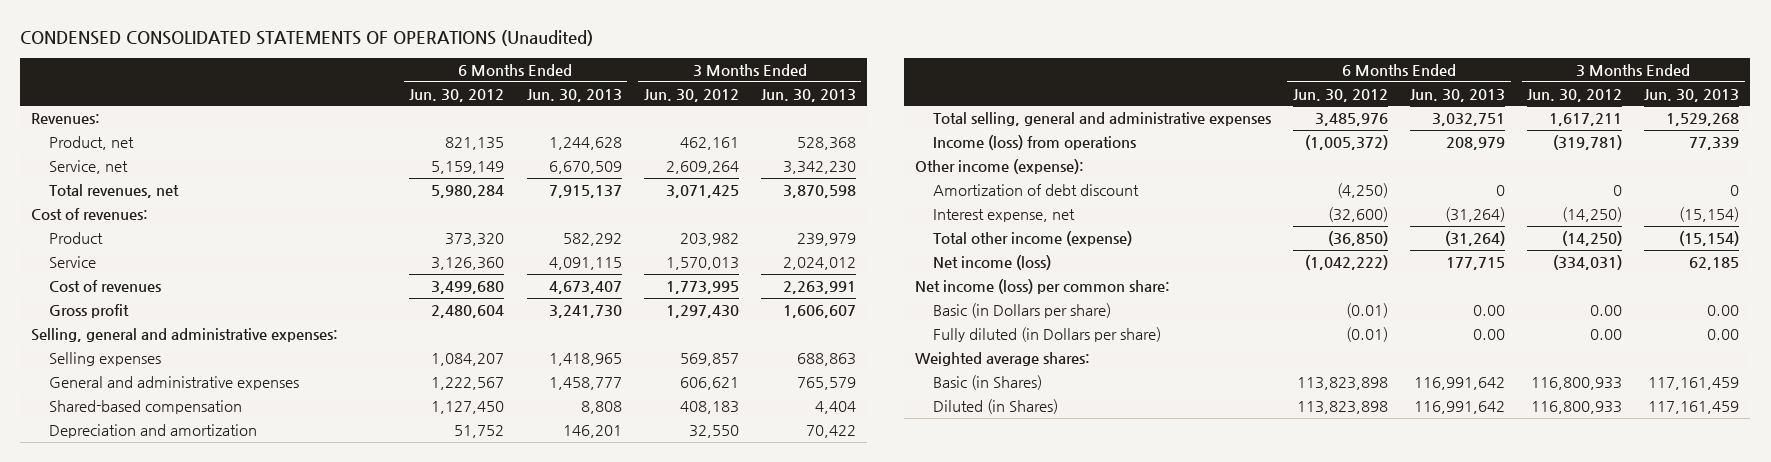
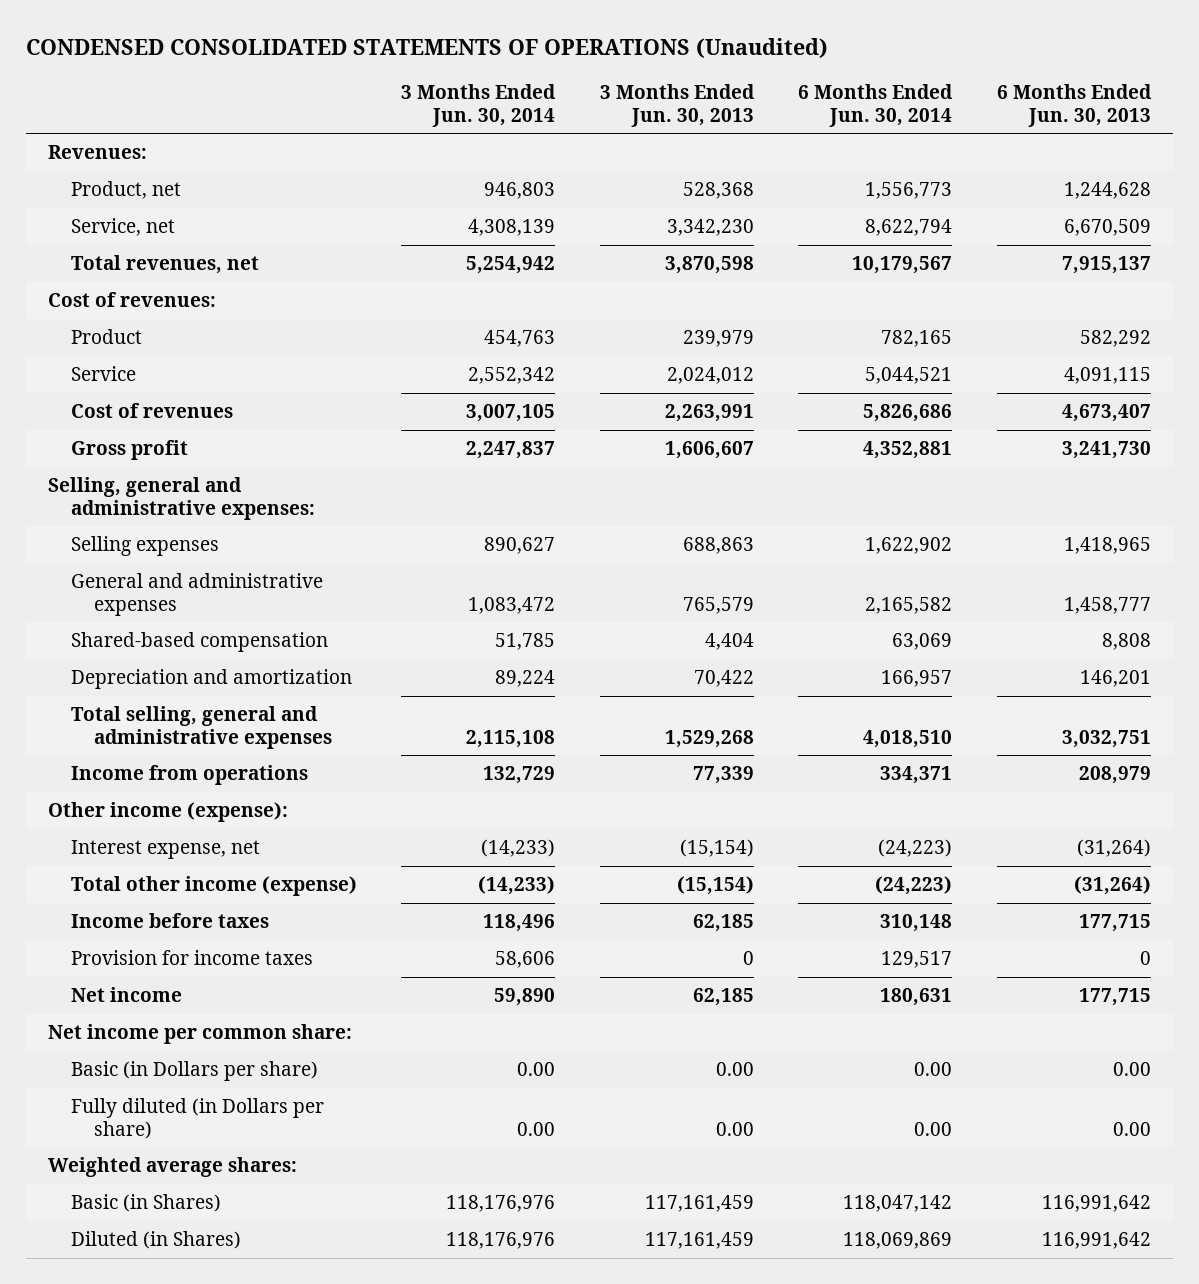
- | 6 Months Ended Jun. 30, 2012 | 6 Months Ended Jun. 30, 2013 | 3 Months Ended Jun. 30, 2012 | 3 Months Ended Jun. 30, 2013
+ | 3 Months Ended Jun. 30, 2014 | 3 Months Ended Jun. 30, 2013 | 6 Months Ended Jun. 30, 2014 | 6 Months Ended Jun. 30, 2013
- Income (loss) from operations | (1,005,372) | 208,979 | (319,781) | 77,339
+ Income from operations | 132,729 | 77,339 | 334,371 | 208,979
- Amortization of debt discount | (4,250) | 0 | 0 | 0
- Net income (loss) | (1,042,222) | 177,715 | (334,031) | 62,185
- Net income (loss) per common share:
+ Income before taxes | 118,496 | 62,185 | 310,148 | 177,715
+ Provision for income taxes | 58,606 | 0 | 129,517 | 0
+ Net income | 59,890 | 62,185 | 180,631 | 177,715
+ Net income per common share:

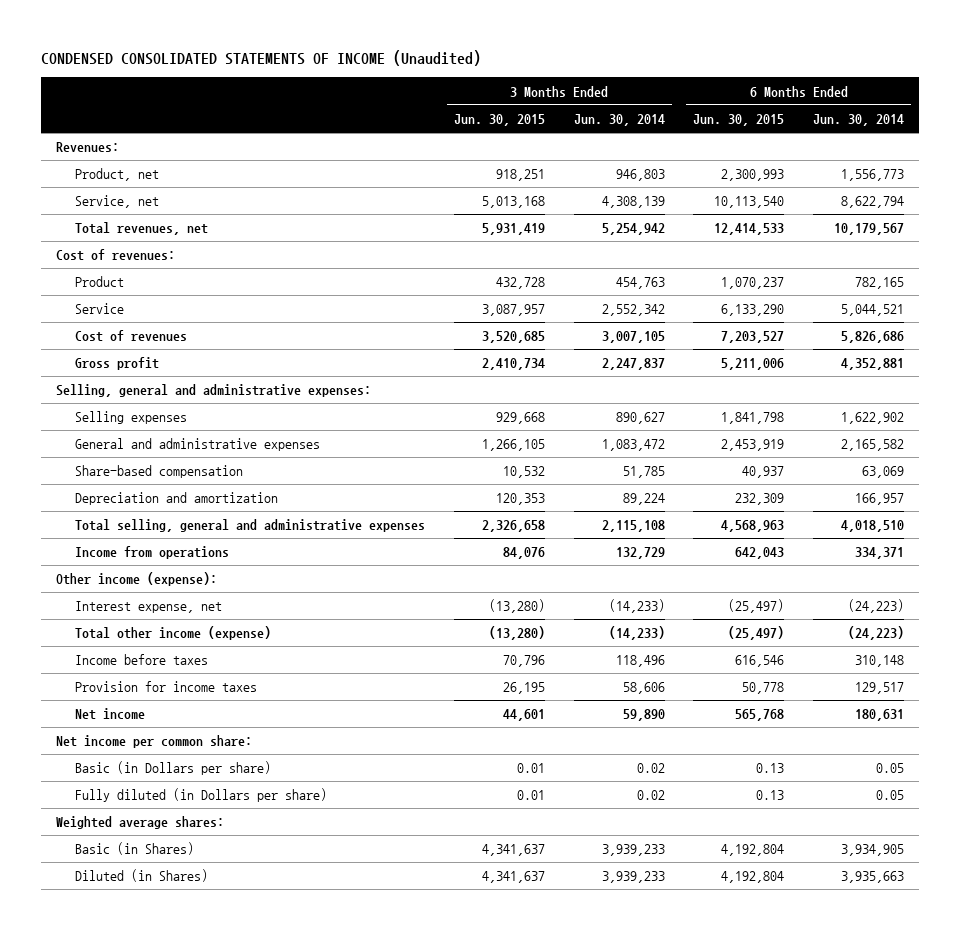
- CONDENSED CONSOLIDATED STATEMENTS OF OPERATIONS (Unaudited)
+ CONDENSED CONSOLIDATED STATEMENTS OF INCOME (Unaudited)
- | 3 Months Ended Jun. 30, 2014 | 3 Months Ended Jun. 30, 2013 | 6 Months Ended Jun. 30, 2014 | 6 Months Ended Jun. 30, 2013
+ | 3 Months Ended Jun. 30, 2015 | 3 Months Ended Jun. 30, 2014 | 6 Months Ended Jun. 30, 2015 | 6 Months Ended Jun. 30, 2014
- Shared-based compensation | 51,785 | 4,404 | 63,069 | 8,808
+ Share-based compensation | 10,532 | 51,785 | 40,937 | 63,069
- Basic (in Dollars per share) | 0.00 | 0.00 | 0.00 | 0.00
- Fully diluted (in Dollars per share) | 0.00 | 0.00 | 0.00 | 0.00
+ Basic (in Dollars per share) | 0.01 | 0.02 | 0.13 | 0.05
+ Fully diluted (in Dollars per share) | 0.01 | 0.02 | 0.13 | 0.05
- Basic (in Shares) | 118,176,976 | 117,161,459 | 118,047,142 | 116,991,642
- Diluted (in Shares) | 118,176,976 | 117,161,459 | 118,069,869 | 116,991,642
+ Basic (in Shares) | 4,341,637 | 3,939,233 | 4,192,804 | 3,934,905
+ Diluted (in Shares) | 4,341,637 | 3,939,233 | 4,192,804 | 3,935,663

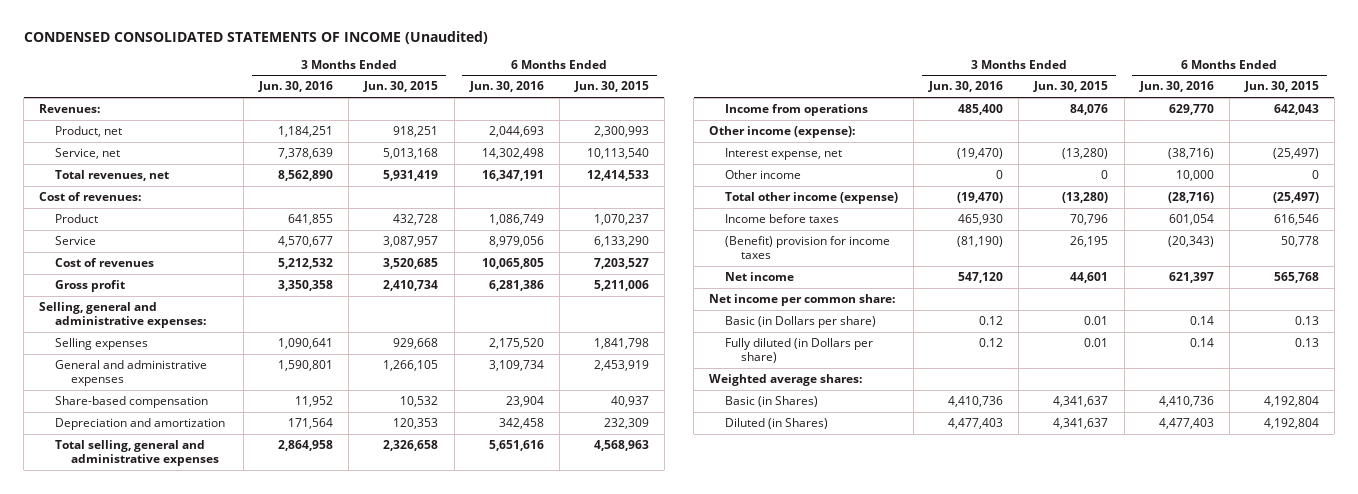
- | 3 Months Ended Jun. 30, 2015 | 3 Months Ended Jun. 30, 2014 | 6 Months Ended Jun. 30, 2015 | 6 Months Ended Jun. 30, 2014
+ | 3 Months Ended Jun. 30, 2016 | 3 Months Ended Jun. 30, 2015 | 6 Months Ended Jun. 30, 2016 | 6 Months Ended Jun. 30, 2015
+ Other income | 0 | 0 | 10,000 | 0
- Provision for income taxes | 26,195 | 58,606 | 50,778 | 129,517
+ (Benefit) provision for income taxes | (81,190) | 26,195 | (20,343) | 50,778

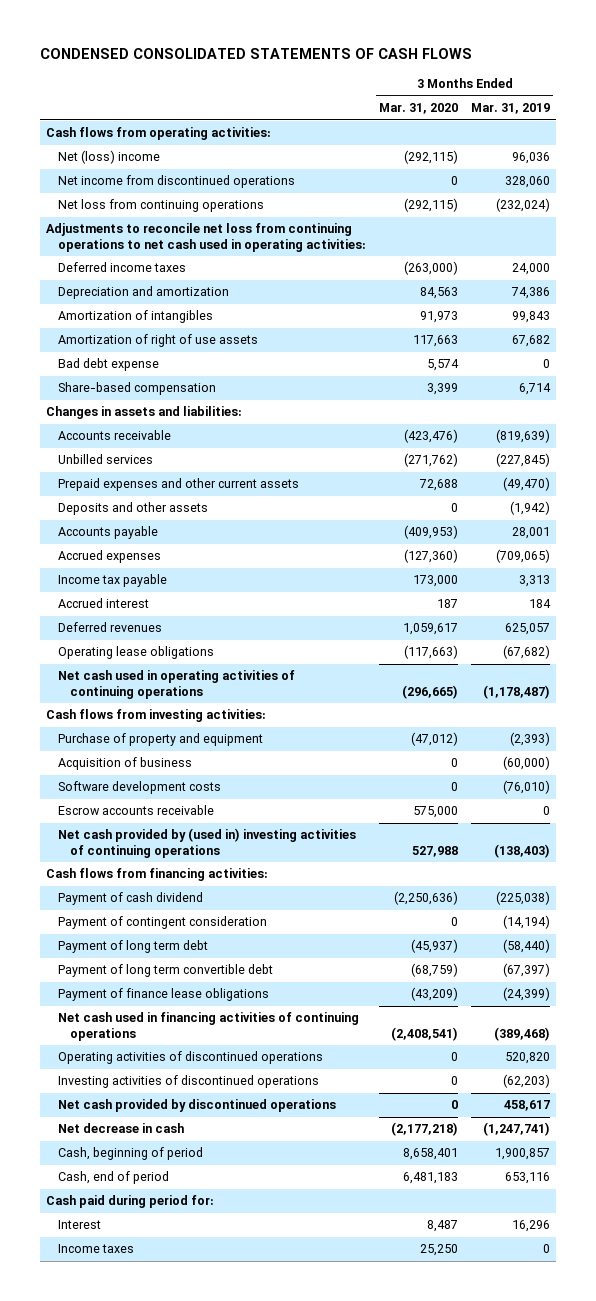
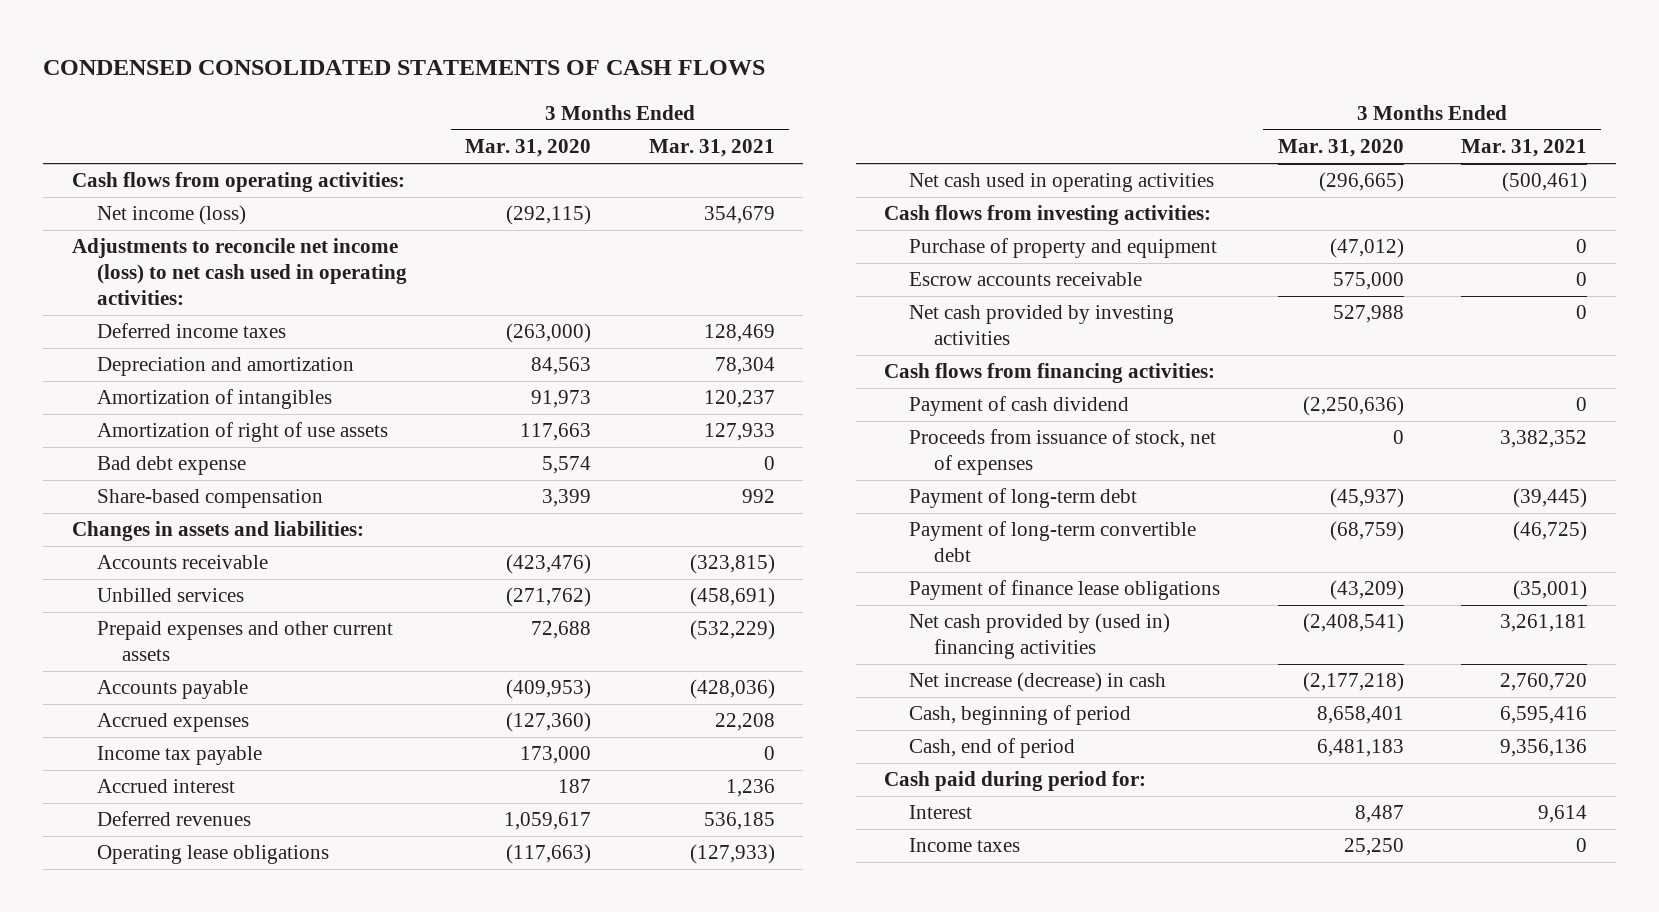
- | 3 Months Ended Mar. 31, 2020 | 3 Months Ended Mar. 31, 2019
+ | 3 Months Ended Mar. 31, 2020 | 3 Months Ended Mar. 31, 2021
- Net (loss) income | (292,115) | 96,036
- Net income from discontinued operations | 0 | 328,060
- Net loss from continuing operations | (292,115) | (232,024)
- Adjustments to reconcile net loss from continuing operations to net cash used in operating activities:
+ Net income (loss) | (292,115) | 354,679
+ Adjustments to reconcile net income (loss) to net cash used in operating activities:
- Deposits and other assets | 0 | (1,942)
- Net cash used in operating activities of continuing operations | (296,665) | (1,178,487)
+ Net cash used in operating activities | (296,665) | (500,461)
- Acquisition of business | 0 | (60,000)
- Software development costs | 0 | (76,010)
- Net cash provided by (used in) investing activities of continuing operations | 527,988 | (138,403)
+ Net cash provided by investing activities | 527,988 | 0
- Payment of contingent consideration | 0 | (14,194)
- Payment of long term debt | (45,937) | (58,440)
- Payment of long term convertible debt | (68,759) | (67,397)
+ Proceeds from issuance of stock, net of expenses | 0 | 3,382,352
+ Payment of long-term debt | (45,937) | (39,445)
+ Payment of long-term convertible debt | (68,759) | (46,725)
- Net cash used in financing activities of continuing operations | (2,408,541) | (389,468)
- Operating activities of discontinued operations | 0 | 520,820
- Investing activities of discontinued operations | 0 | (62,203)
- Net cash provided by discontinued operations | 0 | 458,617
- Net decrease in cash | (2,177,218) | (1,247,741)
+ Net cash provided by (used in) financing activities | (2,408,541) | 3,261,181
+ Net increase (decrease) in cash | (2,177,218) | 2,760,720

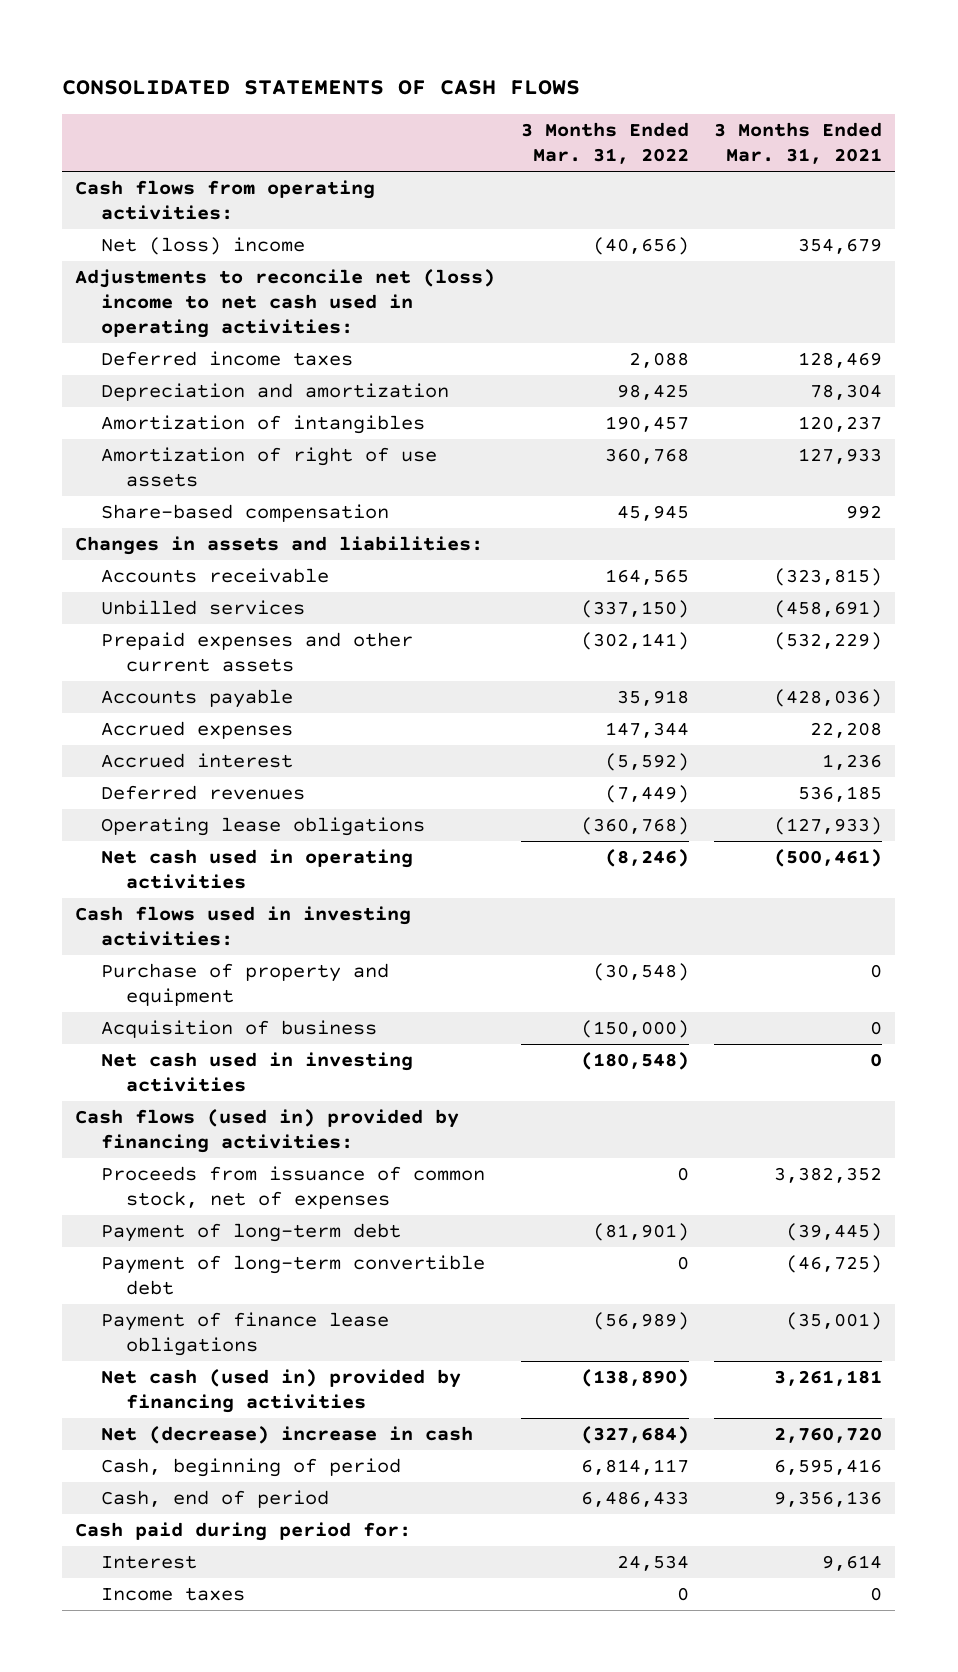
- CONDENSED CONSOLIDATED STATEMENTS OF CASH FLOWS
+ CONSOLIDATED STATEMENTS OF CASH FLOWS
- | 3 Months Ended Mar. 31, 2020 | 3 Months Ended Mar. 31, 2021
+ | 3 Months Ended Mar. 31, 2022 | 3 Months Ended Mar. 31, 2021
- Net income (loss) | (292,115) | 354,679
- Adjustments to reconcile net income (loss) to net cash used in operating activities:
+ Net (loss) income | (40,656) | 354,679
+ Adjustments to reconcile net (loss) income to net cash used in operating activities:
- Bad debt expense | 5,574 | 0
- Income tax payable | 173,000 | 0
- Cash flows from investing activities:
+ Cash flows used in investing activities:
- Escrow accounts receivable | 575,000 | 0
- Net cash provided by investing activities | 527,988 | 0
- Cash flows from financing activities:
- Payment of cash dividend | (2,250,636) | 0
- Proceeds from issuance of stock, net of expenses | 0 | 3,382,352
+ Acquisition of business | (150,000) | 0
+ Net cash used in investing activities | (180,548) | 0
+ Cash flows (used in) provided by financing activities:
+ Proceeds from issuance of common stock, net of expenses | 0 | 3,382,352
- Net cash provided by (used in) financing activities | (2,408,541) | 3,261,181
- Net increase (decrease) in cash | (2,177,218) | 2,760,720
+ Net cash (used in) provided by financing activities | (138,890) | 3,261,181
+ Net (decrease) increase in cash | (327,684) | 2,760,720

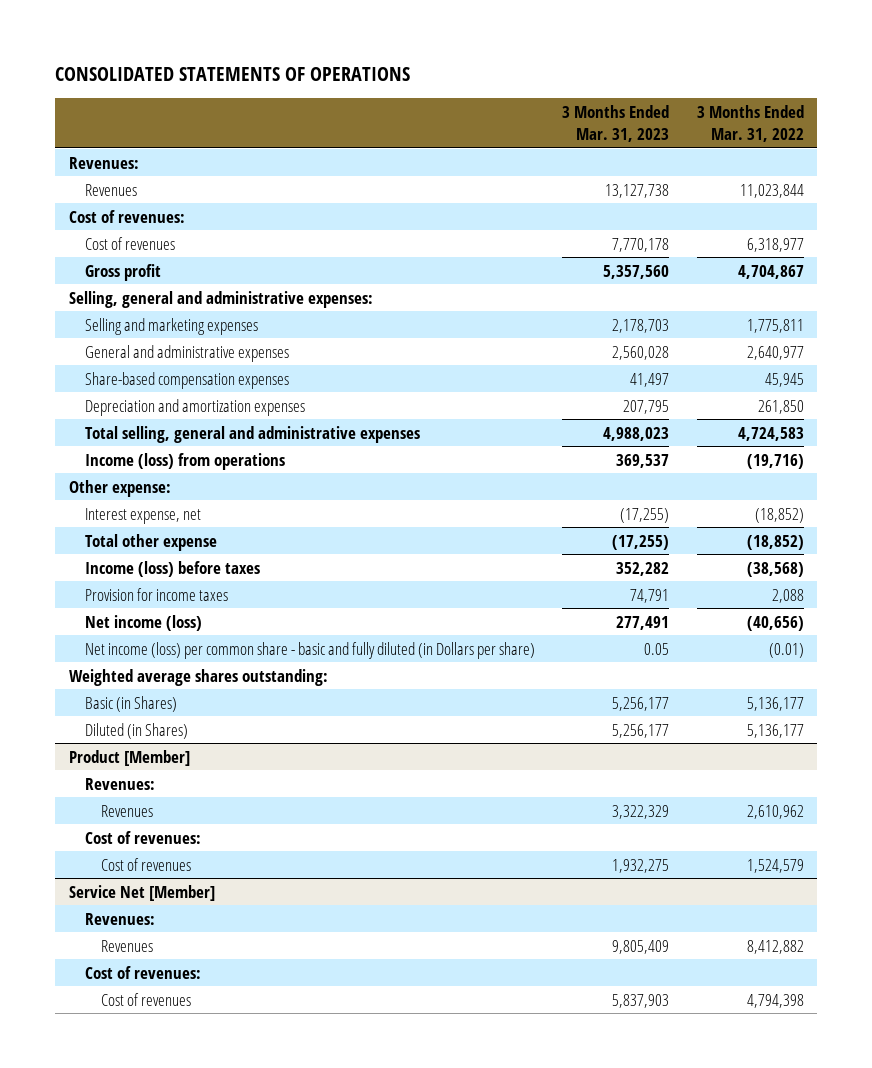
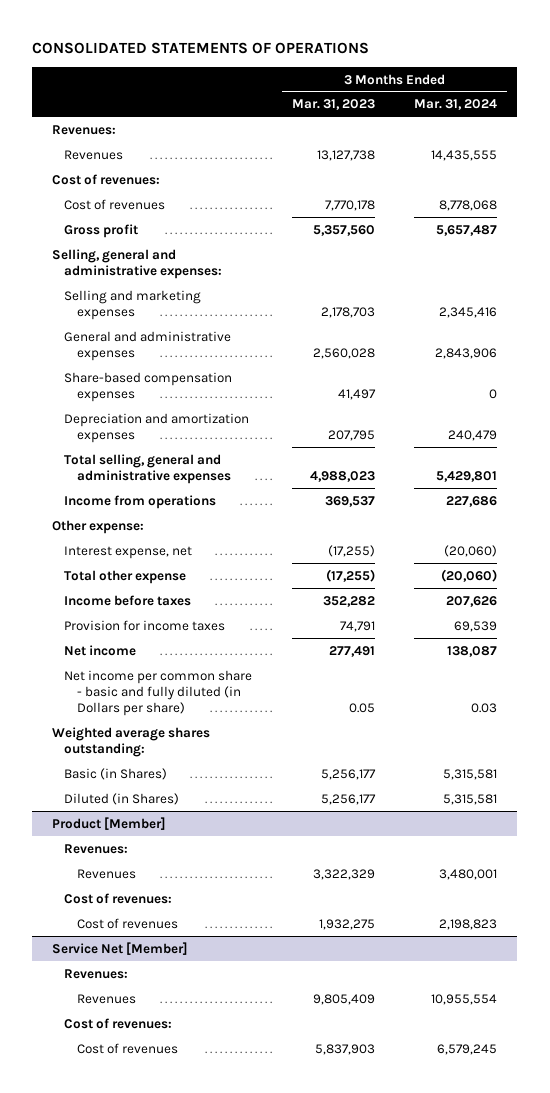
- | 3 Months Ended Mar. 31, 2023 | 3 Months Ended Mar. 31, 2022
+ | 3 Months Ended Mar. 31, 2023 | 3 Months Ended Mar. 31, 2024
- Income (loss) from operations | 369,537 | (19,716)
+ Income from operations | 369,537 | 227,686
- Income (loss) before taxes | 352,282 | (38,568)
+ Income before taxes | 352,282 | 207,626
- Net income (loss) | 277,491 | (40,656)
- Net income (loss) per common share - basic and fully diluted (in Dollars per share) | 0.05 | (0.01)
+ Net income | 277,491 | 138,087
+ Net income per common share - basic and fully diluted (in Dollars per share) | 0.05 | 0.03

